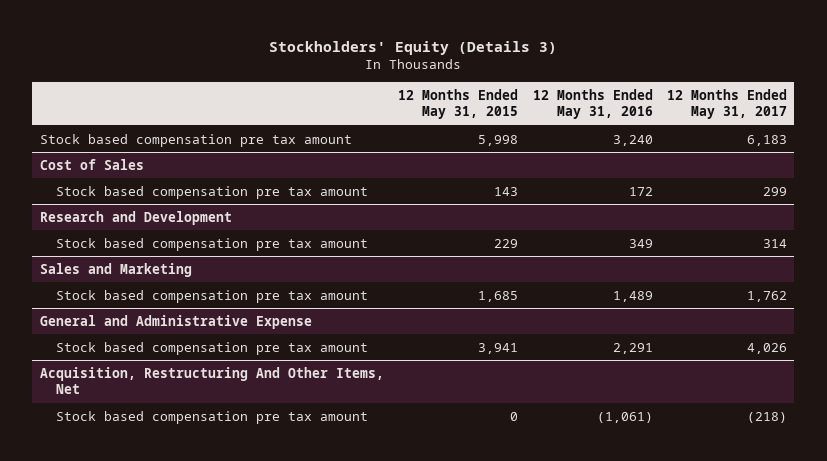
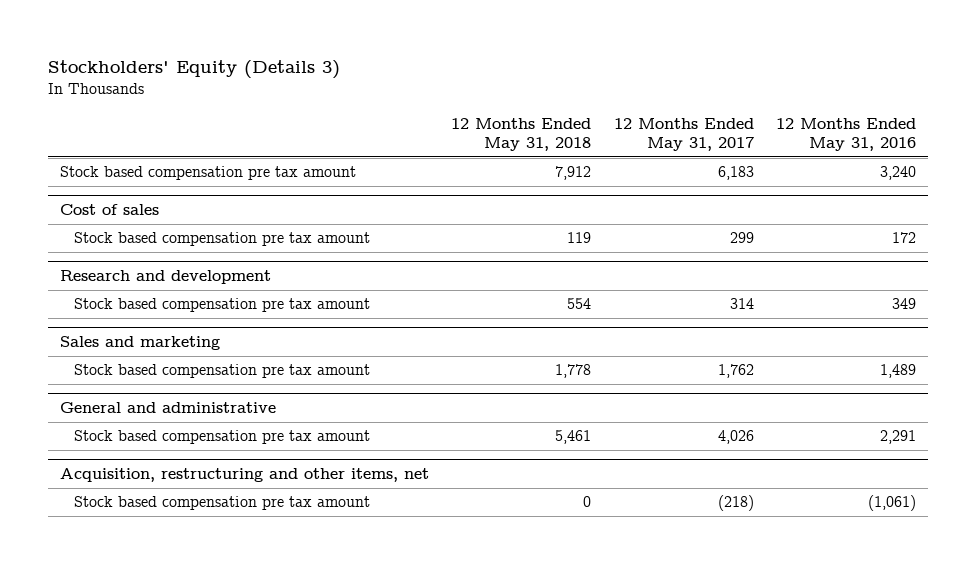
- | 12 Months Ended May 31, 2015 | 12 Months Ended May 31, 2016 | 12 Months Ended May 31, 2017
+ | 12 Months Ended May 31, 2018 | 12 Months Ended May 31, 2017 | 12 Months Ended May 31, 2016
- Cost of Sales
+ Cost of sales
- Research and Development
+ Research and development
- Sales and Marketing
+ Sales and marketing
- General and Administrative Expense
+ General and administrative
- Acquisition, Restructuring And Other Items, Net
+ Acquisition, restructuring and other items, net

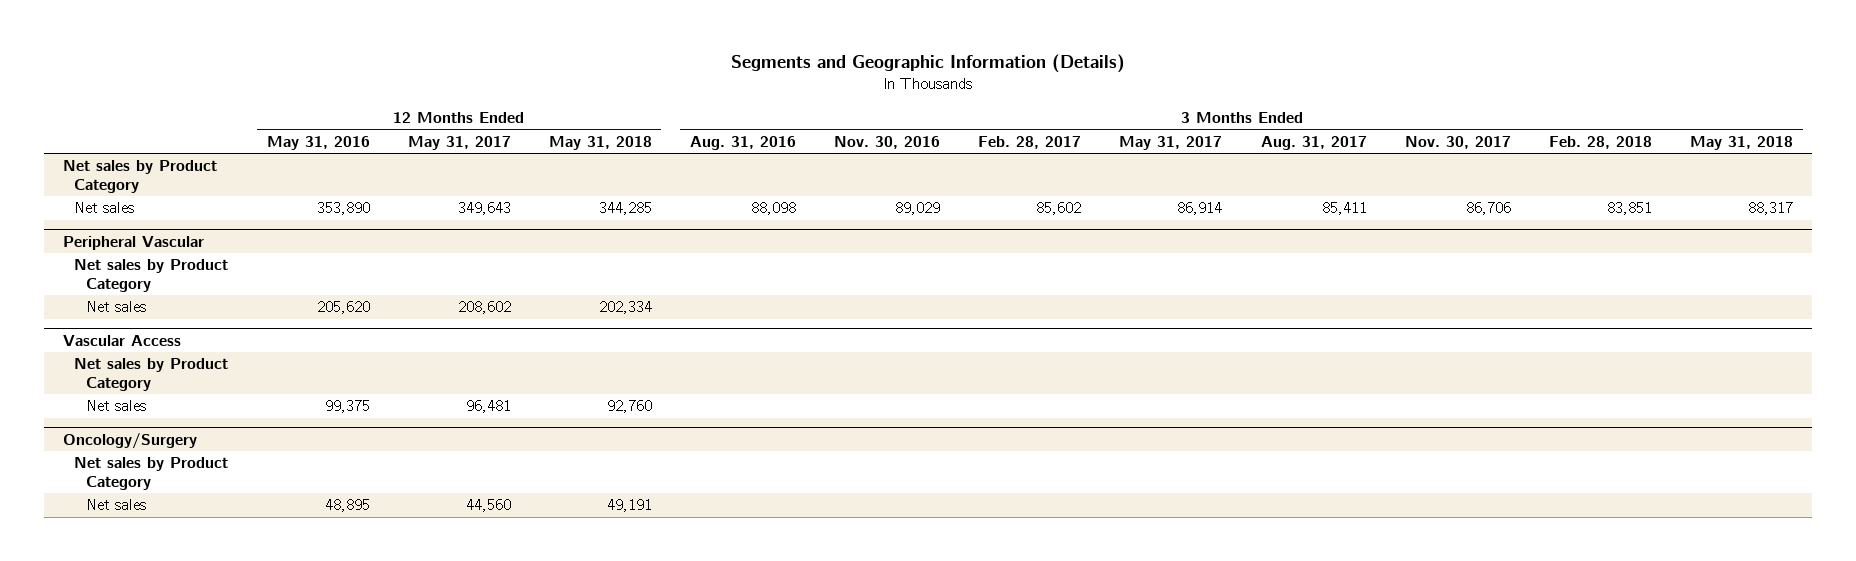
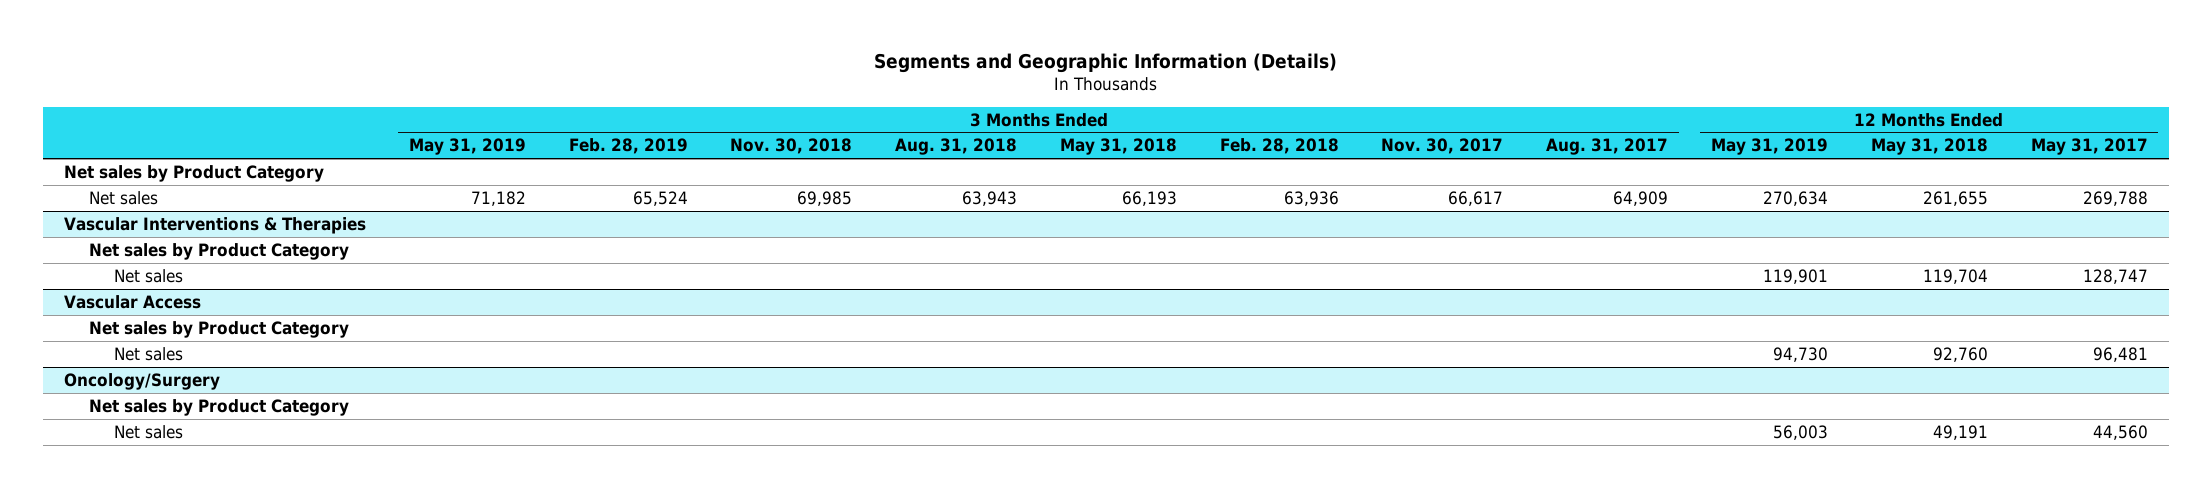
- | 12 Months Ended May 31, 2016 | 12 Months Ended May 31, 2017 | 12 Months Ended May 31, 2018 | 3 Months Ended Aug. 31, 2016 | 3 Months Ended Nov. 30, 2016 | 3 Months Ended Feb. 28, 2017 | 3 Months Ended May 31, 2017 | 3 Months Ended Aug. 31, 2017 | 3 Months Ended Nov. 30, 2017 | 3 Months Ended Feb. 28, 2018 | 3 Months Ended May 31, 2018
+ | 3 Months Ended May 31, 2019 | 3 Months Ended Feb. 28, 2019 | 3 Months Ended Nov. 30, 2018 | 3 Months Ended Aug. 31, 2018 | 3 Months Ended May 31, 2018 | 3 Months Ended Feb. 28, 2018 | 3 Months Ended Nov. 30, 2017 | 3 Months Ended Aug. 31, 2017 | 12 Months Ended May 31, 2019 | 12 Months Ended May 31, 2018 | 12 Months Ended May 31, 2017
- Net sales | 353,890 | 349,643 | 344,285 | 88,098 | 89,029 | 85,602 | 86,914 | 85,411 | 86,706 | 83,851 | 88,317
- Peripheral Vascular
+ Net sales | 71,182 | 65,524 | 69,985 | 63,943 | 66,193 | 63,936 | 66,617 | 64,909 | 270,634 | 261,655 | 269,788
+ Vascular Interventions & Therapies
- Net sales | 205,620 | 208,602 | 202,334 | | | | | | | |
+ Net sales | | | | | | | | | 119,901 | 119,704 | 128,747

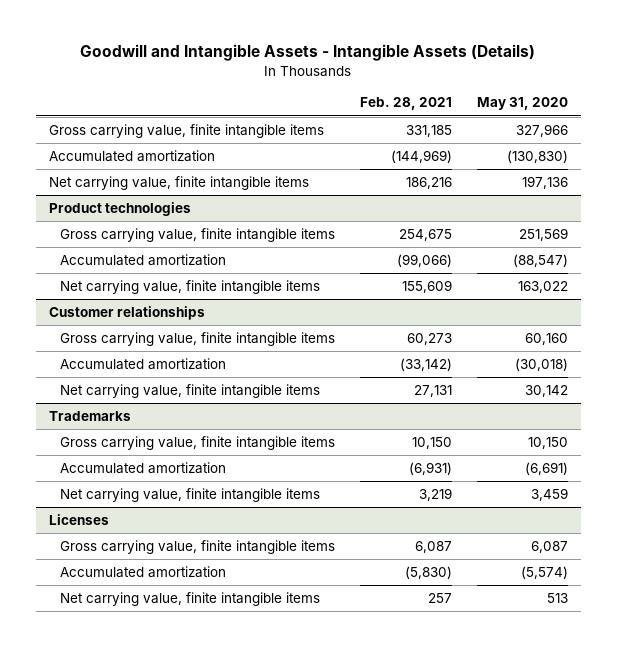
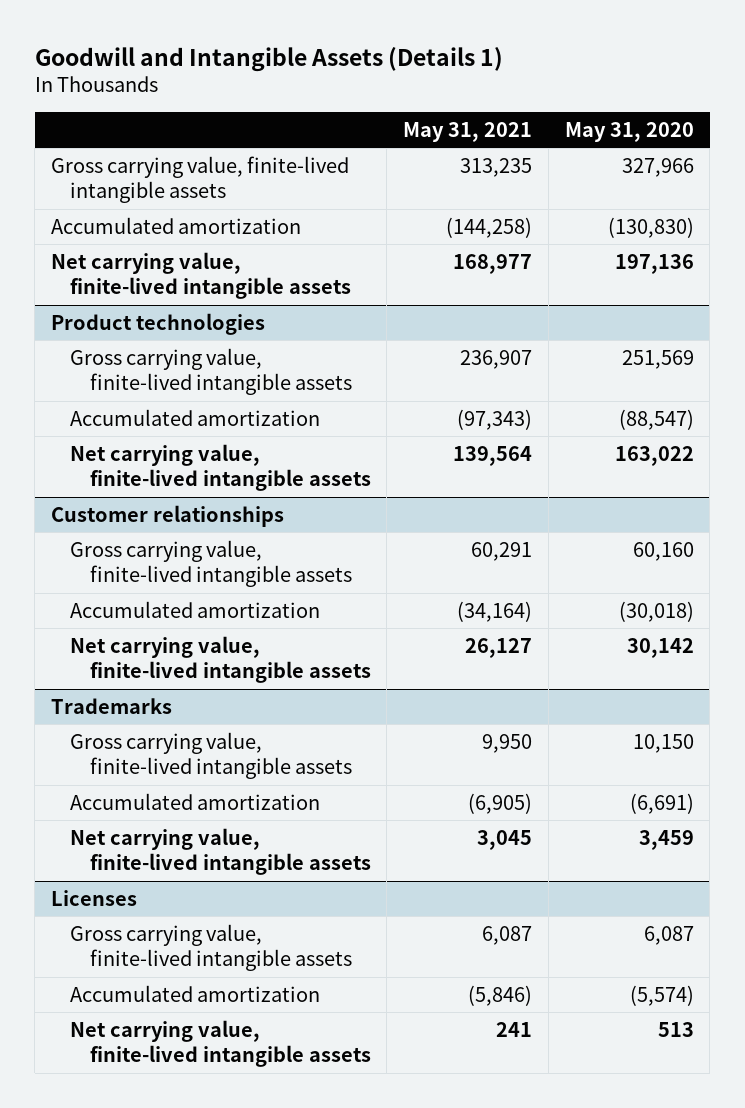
- Goodwill and Intangible Assets - Intangible Assets (Details)
+ Goodwill and Intangible Assets (Details 1)
- | Feb. 28, 2021 | May 31, 2020
+ | May 31, 2021 | May 31, 2020
- Gross carrying value, finite intangible items | 331,185 | 327,966
+ Gross carrying value, finite-lived intangible assets | 313,235 | 327,966
- Net carrying value, finite intangible items | 186,216 | 197,136
+ Net carrying value, finite-lived intangible assets | 168,977 | 197,136
@ Product technologies
- Gross carrying value, finite intangible items | 254,675 | 251,569
+ Gross carrying value, finite-lived intangible assets | 236,907 | 251,569
- Net carrying value, finite intangible items | 155,609 | 163,022
+ Net carrying value, finite-lived intangible assets | 139,564 | 163,022
@ Customer relationships
- Gross carrying value, finite intangible items | 60,273 | 60,160
+ Gross carrying value, finite-lived intangible assets | 60,291 | 60,160
- Net carrying value, finite intangible items | 27,131 | 30,142
+ Net carrying value, finite-lived intangible assets | 26,127 | 30,142
@ Trademarks
- Gross carrying value, finite intangible items | 10,150 | 10,150
+ Gross carrying value, finite-lived intangible assets | 9,950 | 10,150
- Net carrying value, finite intangible items | 3,219 | 3,459
+ Net carrying value, finite-lived intangible assets | 3,045 | 3,459
@ Licenses
- Gross carrying value, finite intangible items | 6,087 | 6,087
+ Gross carrying value, finite-lived intangible assets | 6,087 | 6,087
- Net carrying value, finite intangible items | 257 | 513
+ Net carrying value, finite-lived intangible assets | 241 | 513

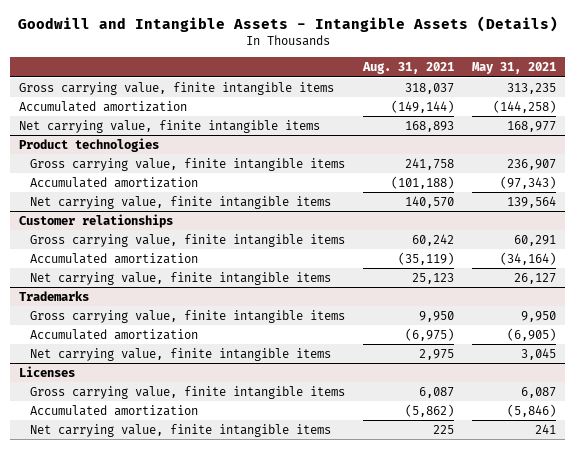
- Goodwill and Intangible Assets (Details 1)
+ Goodwill and Intangible Assets - Intangible Assets (Details)
- | May 31, 2021 | May 31, 2020
+ | Aug. 31, 2021 | May 31, 2021
- Gross carrying value, finite-lived intangible assets | 313,235 | 327,966
+ Gross carrying value, finite intangible items | 318,037 | 313,235
- Net carrying value, finite-lived intangible assets | 168,977 | 197,136
+ Net carrying value, finite intangible items | 168,893 | 168,977
@ Product technologies
- Gross carrying value, finite-lived intangible assets | 236,907 | 251,569
+ Gross carrying value, finite intangible items | 241,758 | 236,907
- Net carrying value, finite-lived intangible assets | 139,564 | 163,022
+ Net carrying value, finite intangible items | 140,570 | 139,564
@ Customer relationships
- Gross carrying value, finite-lived intangible assets | 60,291 | 60,160
+ Gross carrying value, finite intangible items | 60,242 | 60,291
- Net carrying value, finite-lived intangible assets | 26,127 | 30,142
+ Net carrying value, finite intangible items | 25,123 | 26,127
@ Trademarks
- Gross carrying value, finite-lived intangible assets | 9,950 | 10,150
+ Gross carrying value, finite intangible items | 9,950 | 9,950
- Net carrying value, finite-lived intangible assets | 3,045 | 3,459
+ Net carrying value, finite intangible items | 2,975 | 3,045
@ Licenses
- Gross carrying value, finite-lived intangible assets | 6,087 | 6,087
+ Gross carrying value, finite intangible items | 6,087 | 6,087
- Net carrying value, finite-lived intangible assets | 241 | 513
+ Net carrying value, finite intangible items | 225 | 241

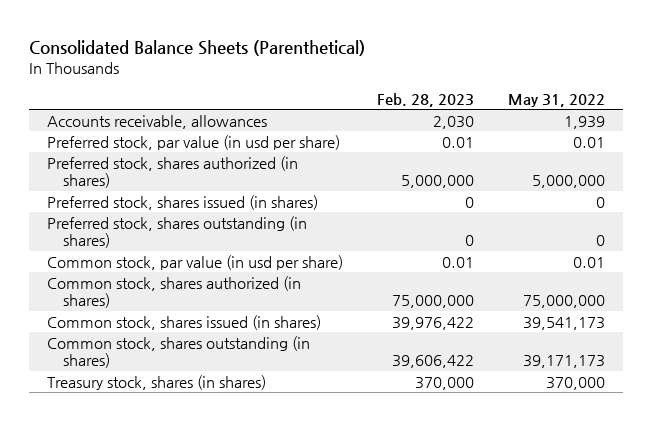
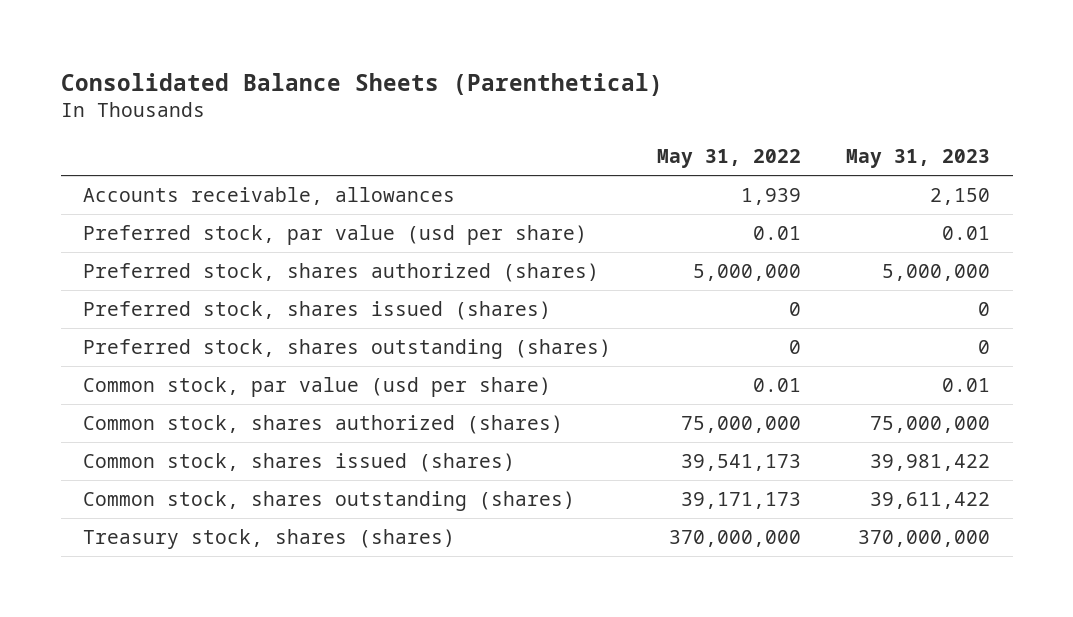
- | Feb. 28, 2023 | May 31, 2022
+ | May 31, 2022 | May 31, 2023
- Preferred stock, par value (in usd per share) | 0.01 | 0.01
- Preferred stock, shares authorized (in shares) | 5,000,000 | 5,000,000
- Preferred stock, shares issued (in shares) | 0 | 0
- Preferred stock, shares outstanding (in shares) | 0 | 0
- Common stock, par value (in usd per share) | 0.01 | 0.01
- Common stock, shares authorized (in shares) | 75,000,000 | 75,000,000
- Common stock, shares issued (in shares) | 39,976,422 | 39,541,173
- Common stock, shares outstanding (in shares) | 39,606,422 | 39,171,173
- Treasury stock, shares (in shares) | 370,000 | 370,000
+ Preferred stock, par value (usd per share) | 0.01 | 0.01
+ Preferred stock, shares authorized (shares) | 5,000,000 | 5,000,000
+ Preferred stock, shares issued (shares) | 0 | 0
+ Preferred stock, shares outstanding (shares) | 0 | 0
+ Common stock, par value (usd per share) | 0.01 | 0.01
+ Common stock, shares authorized (shares) | 75,000,000 | 75,000,000
+ Common stock, shares issued (shares) | 39,541,173 | 39,981,422
+ Common stock, shares outstanding (shares) | 39,171,173 | 39,611,422
+ Treasury stock, shares (shares) | 370,000,000 | 370,000,000

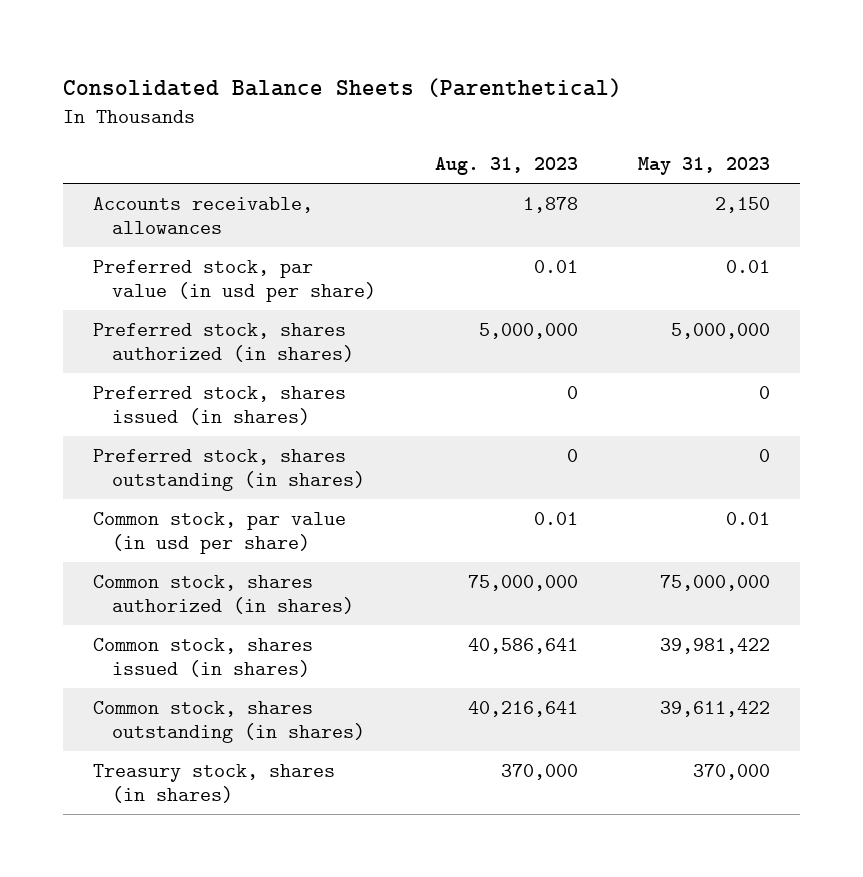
- | May 31, 2022 | May 31, 2023
+ | Aug. 31, 2023 | May 31, 2023
- Preferred stock, par value (usd per share) | 0.01 | 0.01
- Preferred stock, shares authorized (shares) | 5,000,000 | 5,000,000
- Preferred stock, shares issued (shares) | 0 | 0
- Preferred stock, shares outstanding (shares) | 0 | 0
- Common stock, par value (usd per share) | 0.01 | 0.01
- Common stock, shares authorized (shares) | 75,000,000 | 75,000,000
- Common stock, shares issued (shares) | 39,541,173 | 39,981,422
- Common stock, shares outstanding (shares) | 39,171,173 | 39,611,422
- Treasury stock, shares (shares) | 370,000,000 | 370,000,000
+ Preferred stock, par value (in usd per share) | 0.01 | 0.01
+ Preferred stock, shares authorized (in shares) | 5,000,000 | 5,000,000
+ Preferred stock, shares issued (in shares) | 0 | 0
+ Preferred stock, shares outstanding (in shares) | 0 | 0
+ Common stock, par value (in usd per share) | 0.01 | 0.01
+ Common stock, shares authorized (in shares) | 75,000,000 | 75,000,000
+ Common stock, shares issued (in shares) | 40,586,641 | 39,981,422
+ Common stock, shares outstanding (in shares) | 40,216,641 | 39,611,422
+ Treasury stock, shares (in shares) | 370,000 | 370,000

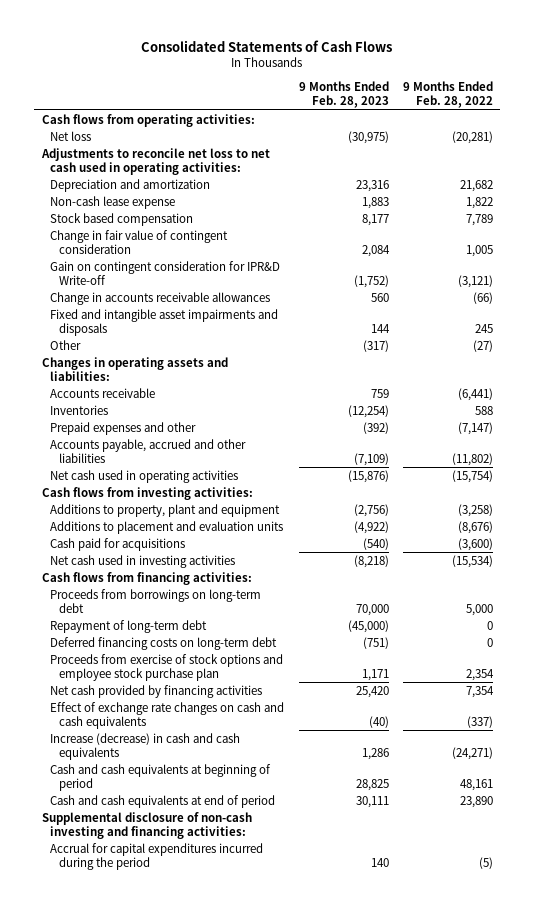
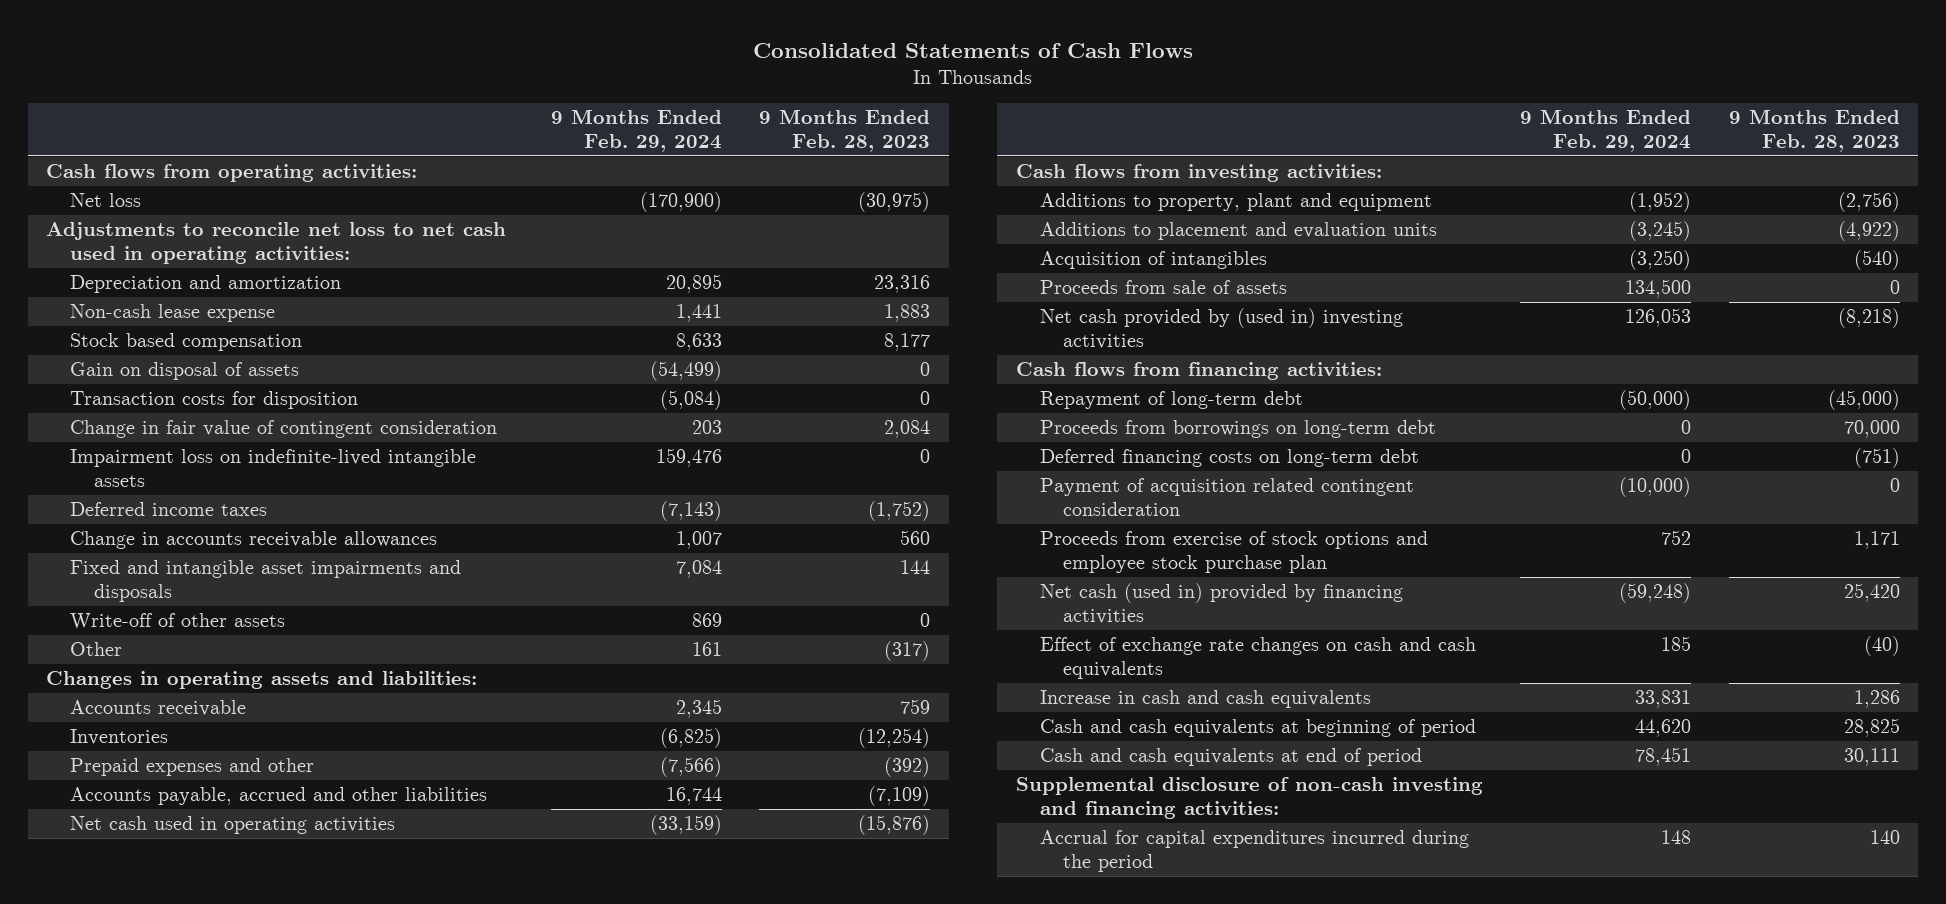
- | 9 Months Ended Feb. 28, 2023 | 9 Months Ended Feb. 28, 2022
+ | 9 Months Ended Feb. 29, 2024 | 9 Months Ended Feb. 28, 2023
+ Gain on disposal of assets | (54,499) | 0
+ Transaction costs for disposition | (5,084) | 0
- Gain on contingent consideration for IPR&D Write-off | (1,752) | (3,121)
+ Impairment loss on indefinite-lived intangible assets | 159,476 | 0
+ Deferred income taxes | (7,143) | (1,752)
+ Write-off of other assets | 869 | 0
- Cash paid for acquisitions | (540) | (3,600)
- Net cash used in investing activities | (8,218) | (15,534)
+ Acquisition of intangibles | (3,250) | (540)
+ Proceeds from sale of assets | 134,500 | 0
+ Net cash provided by (used in) investing activities | 126,053 | (8,218)
moved down: Proceeds from borrowings on long-term debt | 0 | 70,000
+ Payment of acquisition related contingent consideration | (10,000) | 0
- Net cash provided by financing activities | 25,420 | 7,354
+ Net cash (used in) provided by financing activities | (59,248) | 25,420
- Increase (decrease) in cash and cash equivalents | 1,286 | (24,271)
+ Increase in cash and cash equivalents | 33,831 | 1,286

